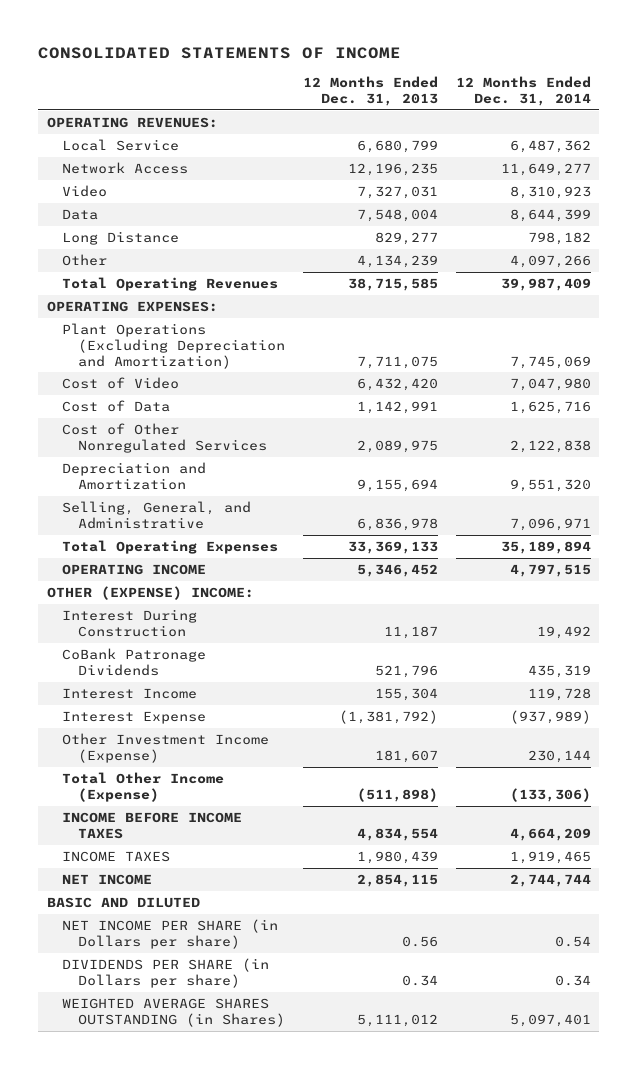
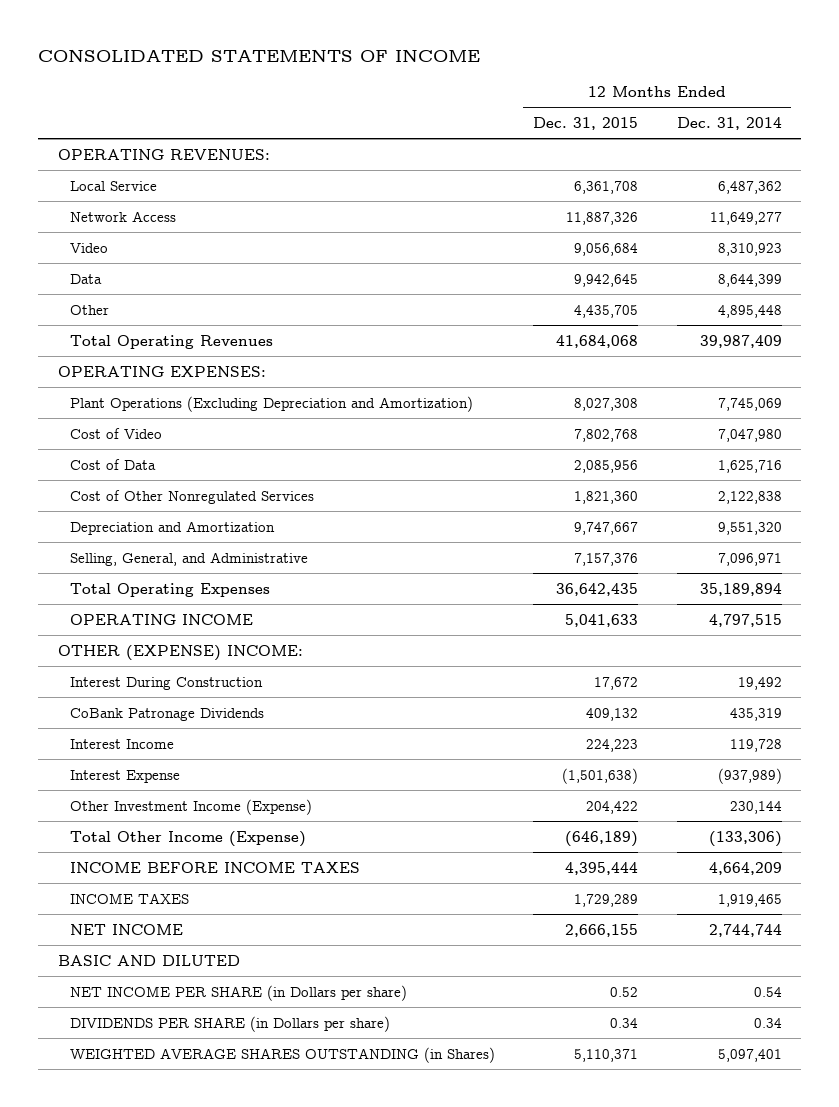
- | 12 Months Ended Dec. 31, 2013 | 12 Months Ended Dec. 31, 2014
+ | 12 Months Ended Dec. 31, 2015 | 12 Months Ended Dec. 31, 2014
- Long Distance | 829,277 | 798,182
- Other | 4,134,239 | 4,097,266
+ Other | 4,435,705 | 4,895,448

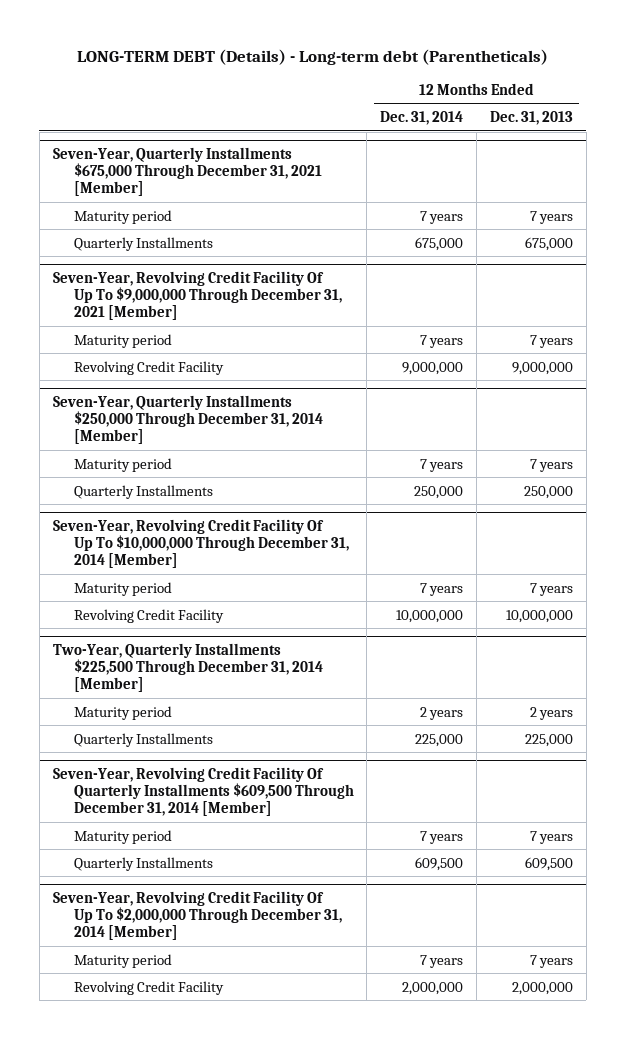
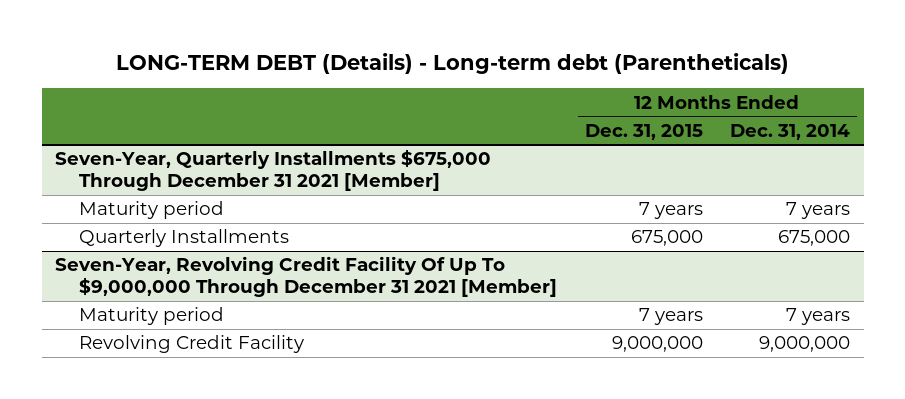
- | 12 Months Ended Dec. 31, 2014 | 12 Months Ended Dec. 31, 2013
+ | 12 Months Ended Dec. 31, 2015 | 12 Months Ended Dec. 31, 2014
- Seven-Year, Quarterly Installments $675,000 Through December 31, 2021 [Member]
+ Seven-Year, Quarterly Installments $675,000 Through December 31 2021 [Member]
- Seven-Year, Revolving Credit Facility Of Up To $9,000,000 Through December 31, 2021 [Member]
+ Seven-Year, Revolving Credit Facility Of Up To $9,000,000 Through December 31 2021 [Member]
- Seven-Year, Quarterly Installments $250,000 Through December 31, 2014 [Member]
- Maturity period | 7 years | 7 years
- Quarterly Installments | 250,000 | 250,000
- Seven-Year, Revolving Credit Facility Of Up To $10,000,000 Through December 31, 2014 [Member]
- Maturity period | 7 years | 7 years
- Revolving Credit Facility | 10,000,000 | 10,000,000
- Two-Year, Quarterly Installments $225,500 Through December 31, 2014 [Member]
- Maturity period | 2 years | 2 years
- Quarterly Installments | 225,000 | 225,000
- Seven-Year, Revolving Credit Facility Of Quarterly Installments $609,500 Through December 31, 2014 [Member]
- Maturity period | 7 years | 7 years
- Quarterly Installments | 609,500 | 609,500
- Seven-Year, Revolving Credit Facility Of Up To $2,000,000 Through December 31, 2014 [Member]
- Maturity period | 7 years | 7 years
- Revolving Credit Facility | 2,000,000 | 2,000,000

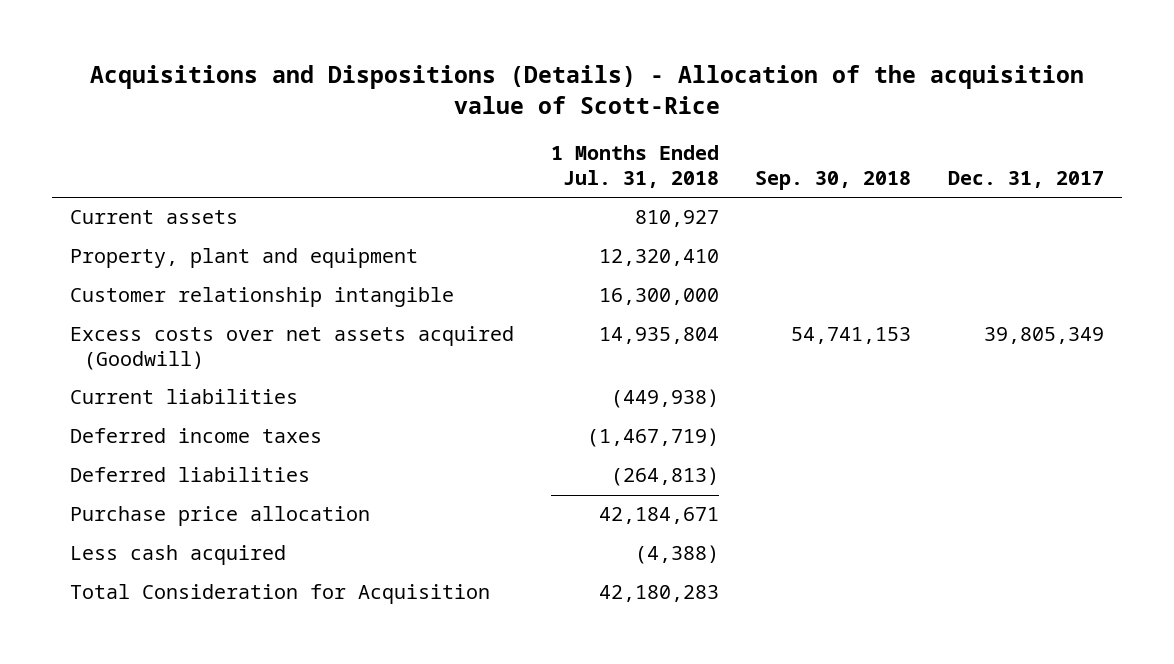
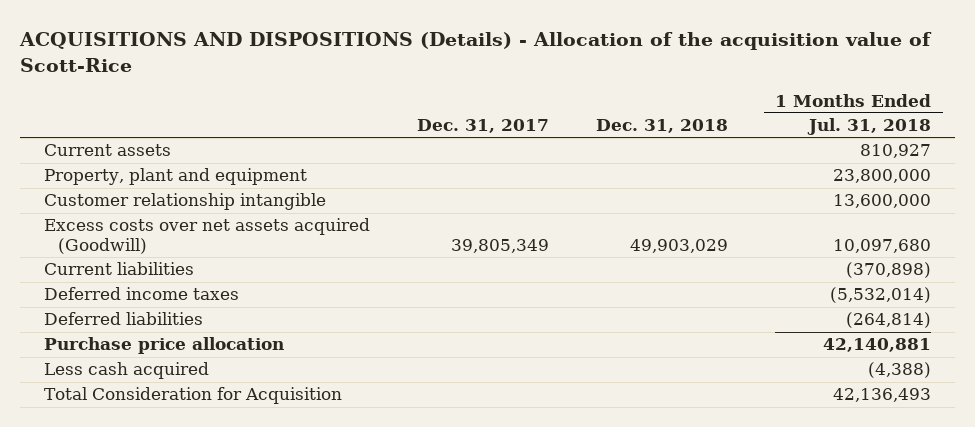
- Acquisitions and Dispositions (Details) - Allocation of the acquisition value of Scott-Rice
+ ACQUISITIONS AND DISPOSITIONS (Details) - Allocation of the acquisition value of Scott-Rice
- | 1 Months Ended Jul. 31, 2018 | Sep. 30, 2018 | Dec. 31, 2017
+ | Dec. 31, 2017 | Dec. 31, 2018 | 1 Months Ended Jul. 31, 2018
- Property, plant and equipment | 12,320,410 | |
- Customer relationship intangible | 16,300,000 | |
- Excess costs over net assets acquired (Goodwill) | 14,935,804 | 54,741,153 | 39,805,349
- Current liabilities | (449,938) | |
- Deferred income taxes | (1,467,719) | |
- Deferred liabilities | (264,813) | |
- Purchase price allocation | 42,184,671 | |
+ Property, plant and equipment | | | 23,800,000
+ Customer relationship intangible | | | 13,600,000
+ Excess costs over net assets acquired (Goodwill) | 39,805,349 | 49,903,029 | 10,097,680
+ Current liabilities | | | (370,898)
+ Deferred income taxes | | | (5,532,014)
+ Deferred liabilities | | | (264,814)
+ Purchase price allocation | | | 42,140,881
- Total Consideration for Acquisition | 42,180,283 | |
+ Total Consideration for Acquisition | | | 42,136,493

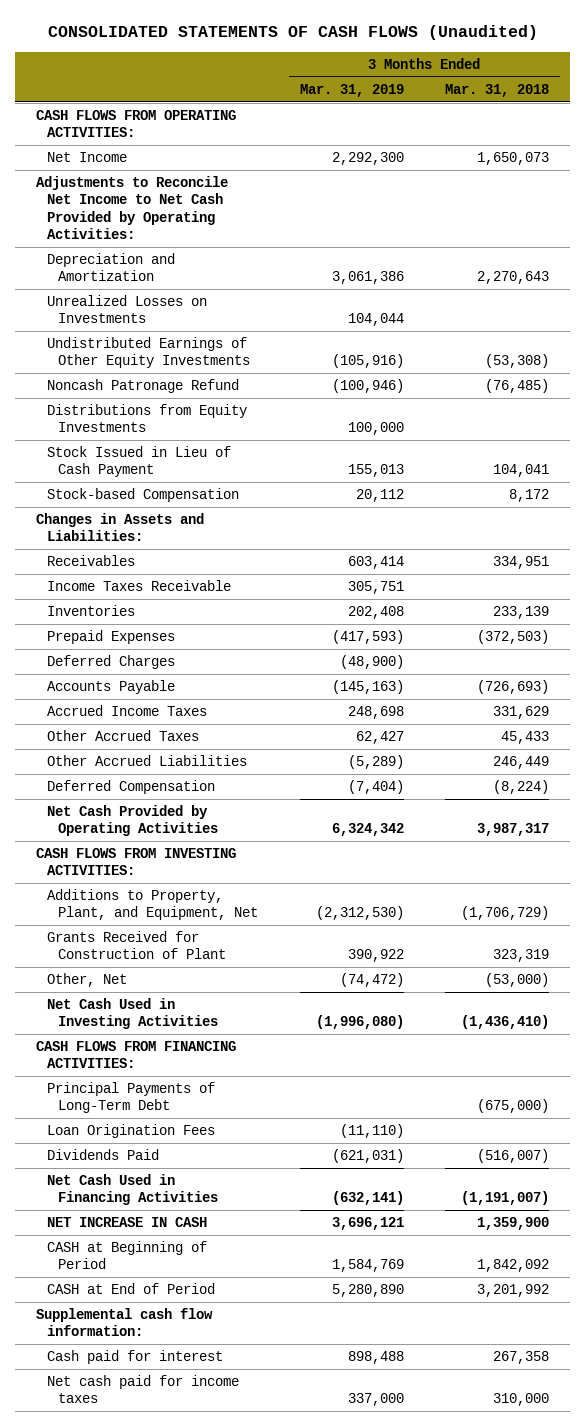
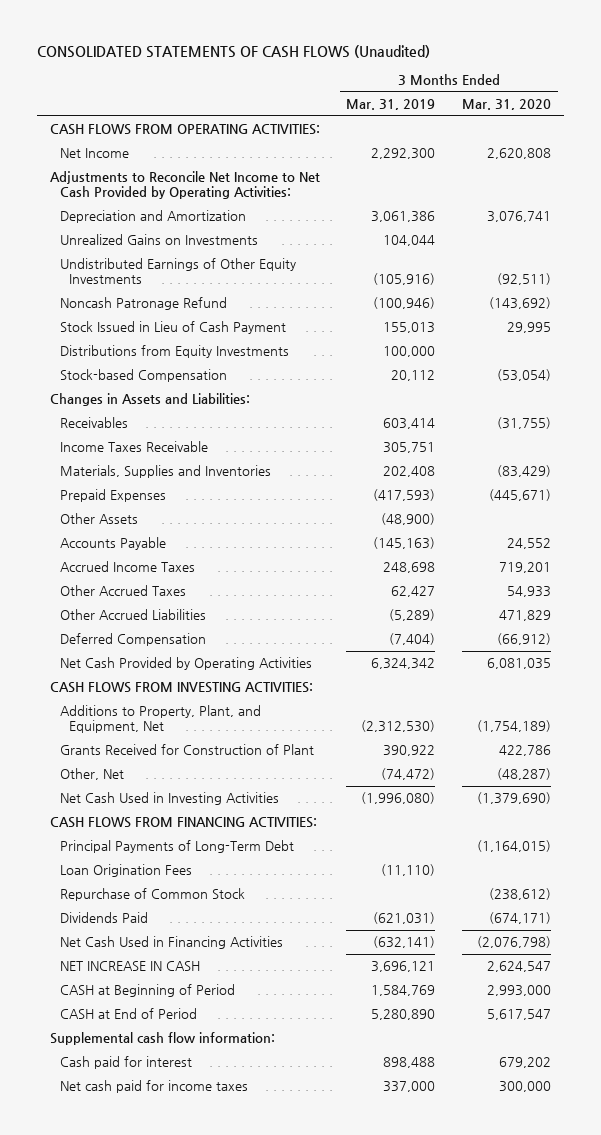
- | 3 Months Ended Mar. 31, 2019 | 3 Months Ended Mar. 31, 2018
+ | 3 Months Ended Mar. 31, 2019 | 3 Months Ended Mar. 31, 2020
- Unrealized Losses on Investments | 104,044 |
+ Unrealized Gains on Investments | 104,044 |
moved down: Distributions from Equity Investments | 100,000 |
- Inventories | 202,408 | 233,139
+ Materials, Supplies and Inventories | 202,408 | (83,429)
- Deferred Charges | (48,900) |
+ Other Assets | (48,900) |
+ Repurchase of Common Stock | | (238,612)

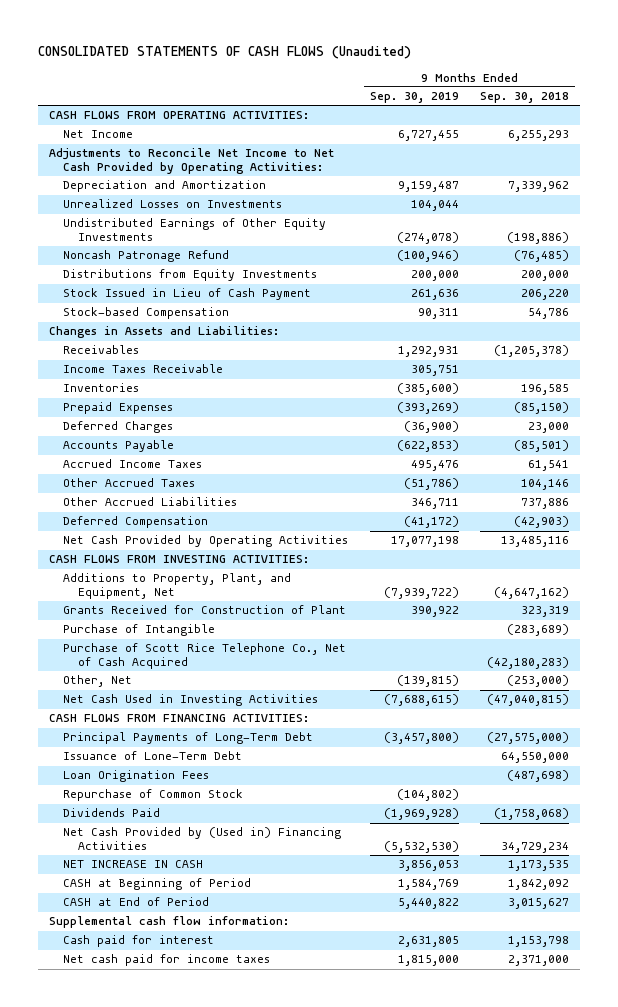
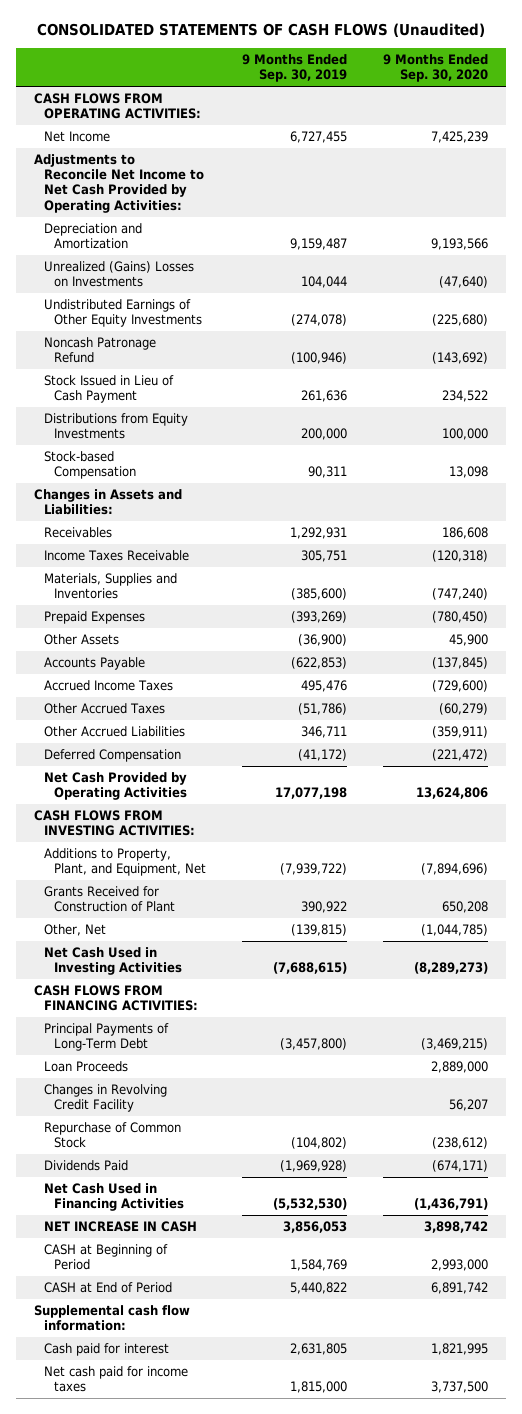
- | 9 Months Ended Sep. 30, 2019 | 9 Months Ended Sep. 30, 2018
+ | 9 Months Ended Sep. 30, 2019 | 9 Months Ended Sep. 30, 2020
- Unrealized Losses on Investments | 104,044 |
+ Unrealized (Gains) Losses on Investments | 104,044 | (47,640)
moved down: Distributions from Equity Investments | 200,000 | 100,000
- Inventories | (385,600) | 196,585
+ Materials, Supplies and Inventories | (385,600) | (747,240)
- Deferred Charges | (36,900) | 23,000
+ Other Assets | (36,900) | 45,900
- Purchase of Intangible | | (283,689)
- Purchase of Scott Rice Telephone Co., Net of Cash Acquired | | (42,180,283)
- Issuance of Lone-Term Debt | | 64,550,000
- Loan Origination Fees | | (487,698)
+ Loan Proceeds | | 2,889,000
+ Changes in Revolving Credit Facility | | 56,207
- Net Cash Provided by (Used in) Financing Activities | (5,532,530) | 34,729,234
+ Net Cash Used in Financing Activities | (5,532,530) | (1,436,791)

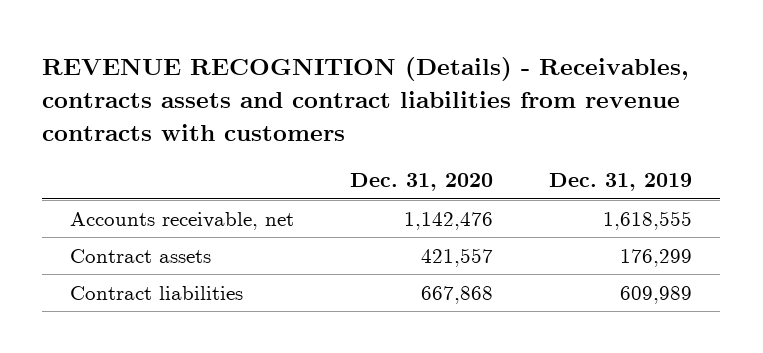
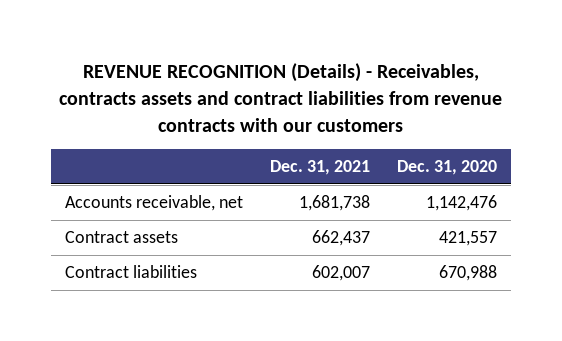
- REVENUE RECOGNITION (Details) - Receivables, contracts assets and contract liabilities from revenue contracts with customers
+ REVENUE RECOGNITION (Details) - Receivables, contracts assets and contract liabilities from revenue contracts with our customers
- | Dec. 31, 2020 | Dec. 31, 2019
+ | Dec. 31, 2021 | Dec. 31, 2020
- Contract liabilities | 667,868 | 609,989
+ Contract liabilities | 602,007 | 670,988

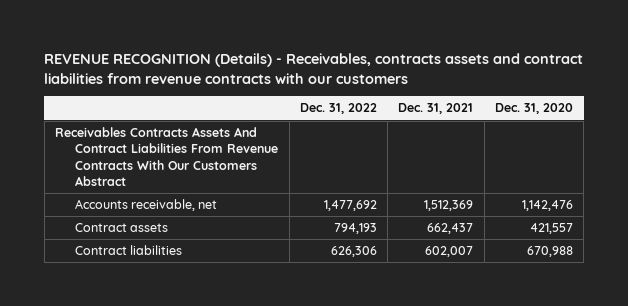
- | Dec. 31, 2021 | Dec. 31, 2020
+ | Dec. 31, 2022 | Dec. 31, 2021 | Dec. 31, 2020
- Accounts receivable, net | 1,681,738 | 1,142,476
+ Receivables Contracts Assets And Contract Liabilities From Revenue Contracts With Our Customers Abstract
+ Accounts receivable, net | 1,477,692 | 1,512,369 | 1,142,476

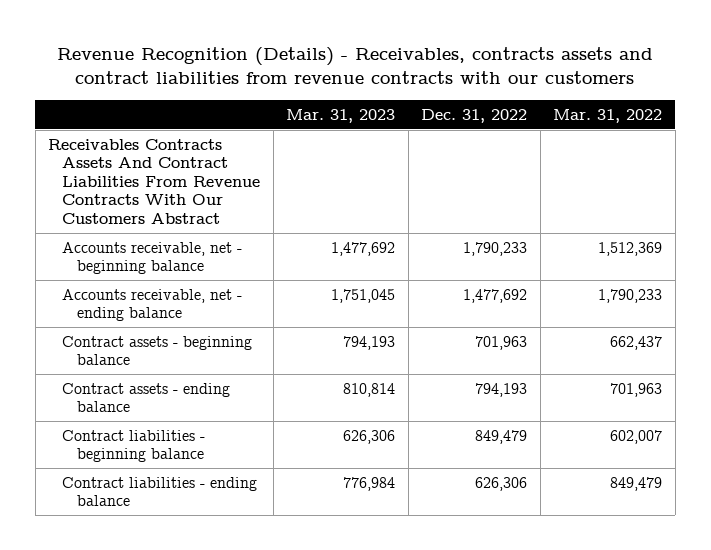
- REVENUE RECOGNITION (Details) - Receivables, contracts assets and contract liabilities from revenue contracts with our customers
+ Revenue Recognition (Details) - Receivables, contracts assets and contract liabilities from revenue contracts with our customers
- | Dec. 31, 2022 | Dec. 31, 2021 | Dec. 31, 2020
+ | Mar. 31, 2023 | Dec. 31, 2022 | Mar. 31, 2022
- Accounts receivable, net | 1,477,692 | 1,512,369 | 1,142,476
- Contract assets | 794,193 | 662,437 | 421,557
- Contract liabilities | 626,306 | 602,007 | 670,988
+ Accounts receivable, net - beginning balance | 1,477,692 | 1,790,233 | 1,512,369
+ Accounts receivable, net - ending balance | 1,751,045 | 1,477,692 | 1,790,233
+ Contract assets - beginning balance | 794,193 | 701,963 | 662,437
+ Contract assets - ending balance | 810,814 | 794,193 | 701,963
+ Contract liabilities - beginning balance | 626,306 | 849,479 | 602,007
+ Contract liabilities - ending balance | 776,984 | 626,306 | 849,479

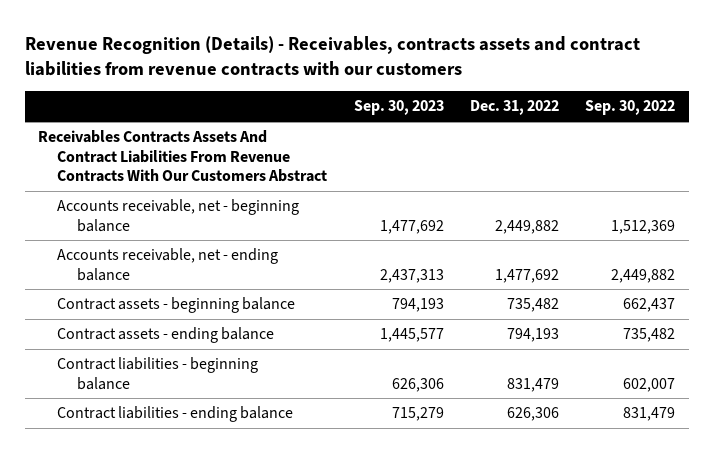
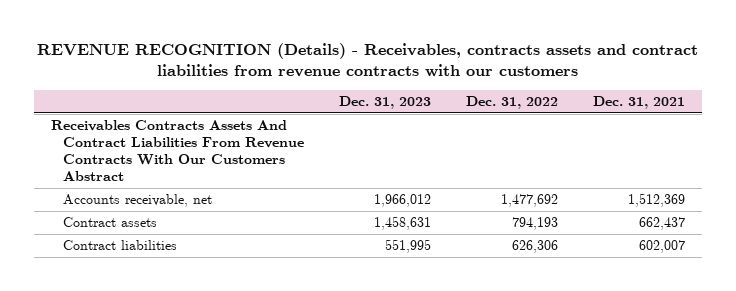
- Revenue Recognition (Details) - Receivables, contracts assets and contract liabilities from revenue contracts with our customers
+ REVENUE RECOGNITION (Details) - Receivables, contracts assets and contract liabilities from revenue contracts with our customers
- | Sep. 30, 2023 | Dec. 31, 2022 | Sep. 30, 2022
+ | Dec. 31, 2023 | Dec. 31, 2022 | Dec. 31, 2021
- Accounts receivable, net - beginning balance | 1,477,692 | 2,449,882 | 1,512,369
- Accounts receivable, net - ending balance | 2,437,313 | 1,477,692 | 2,449,882
- Contract assets - beginning balance | 794,193 | 735,482 | 662,437
- Contract assets - ending balance | 1,445,577 | 794,193 | 735,482
- Contract liabilities - beginning balance | 626,306 | 831,479 | 602,007
- Contract liabilities - ending balance | 715,279 | 626,306 | 831,479
+ Accounts receivable, net | 1,966,012 | 1,477,692 | 1,512,369
+ Contract assets | 1,458,631 | 794,193 | 662,437
+ Contract liabilities | 551,995 | 626,306 | 602,007

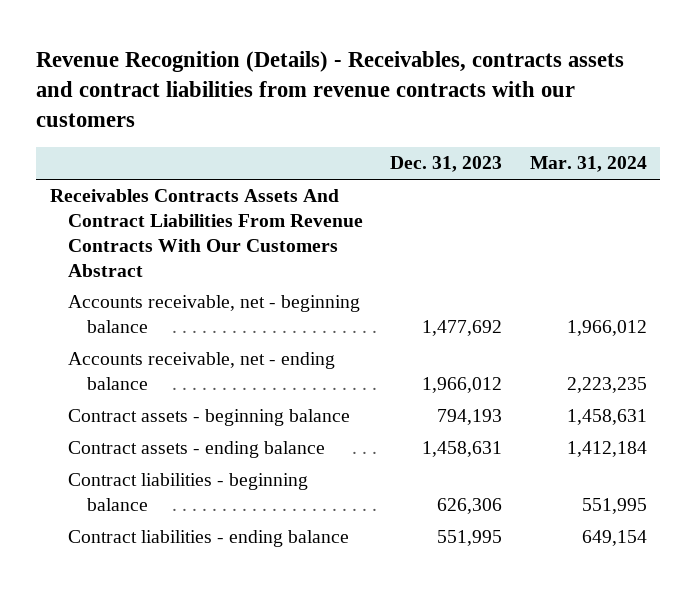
- REVENUE RECOGNITION (Details) - Receivables, contracts assets and contract liabilities from revenue contracts with our customers
+ Revenue Recognition (Details) - Receivables, contracts assets and contract liabilities from revenue contracts with our customers
- | Dec. 31, 2023 | Dec. 31, 2022 | Dec. 31, 2021
+ | Dec. 31, 2023 | Mar. 31, 2024
- Accounts receivable, net | 1,966,012 | 1,477,692 | 1,512,369
- Contract assets | 1,458,631 | 794,193 | 662,437
- Contract liabilities | 551,995 | 626,306 | 602,007
+ Accounts receivable, net - beginning balance | 1,477,692 | 1,966,012
+ Accounts receivable, net - ending balance | 1,966,012 | 2,223,235
+ Contract assets - beginning balance | 794,193 | 1,458,631
+ Contract assets - ending balance | 1,458,631 | 1,412,184
+ Contract liabilities - beginning balance | 626,306 | 551,995
+ Contract liabilities - ending balance | 551,995 | 649,154

